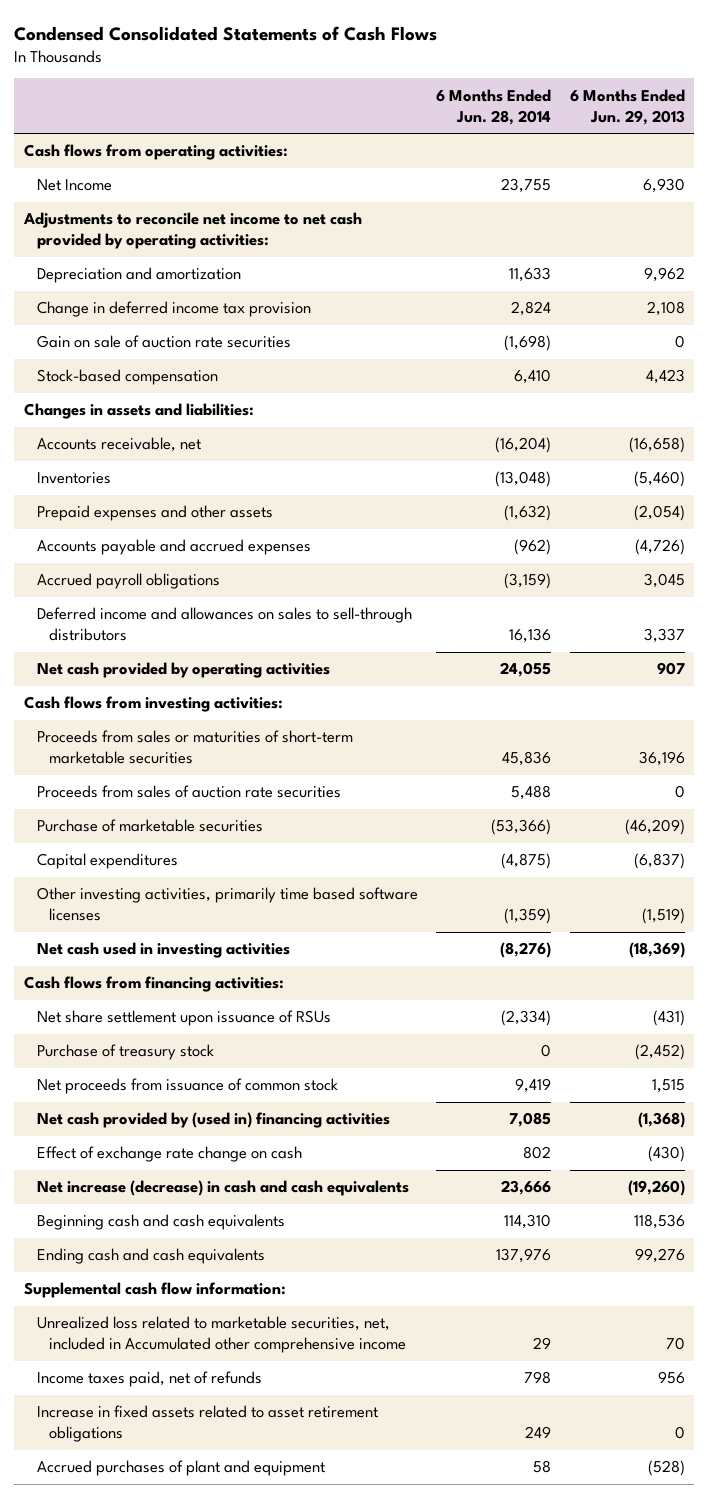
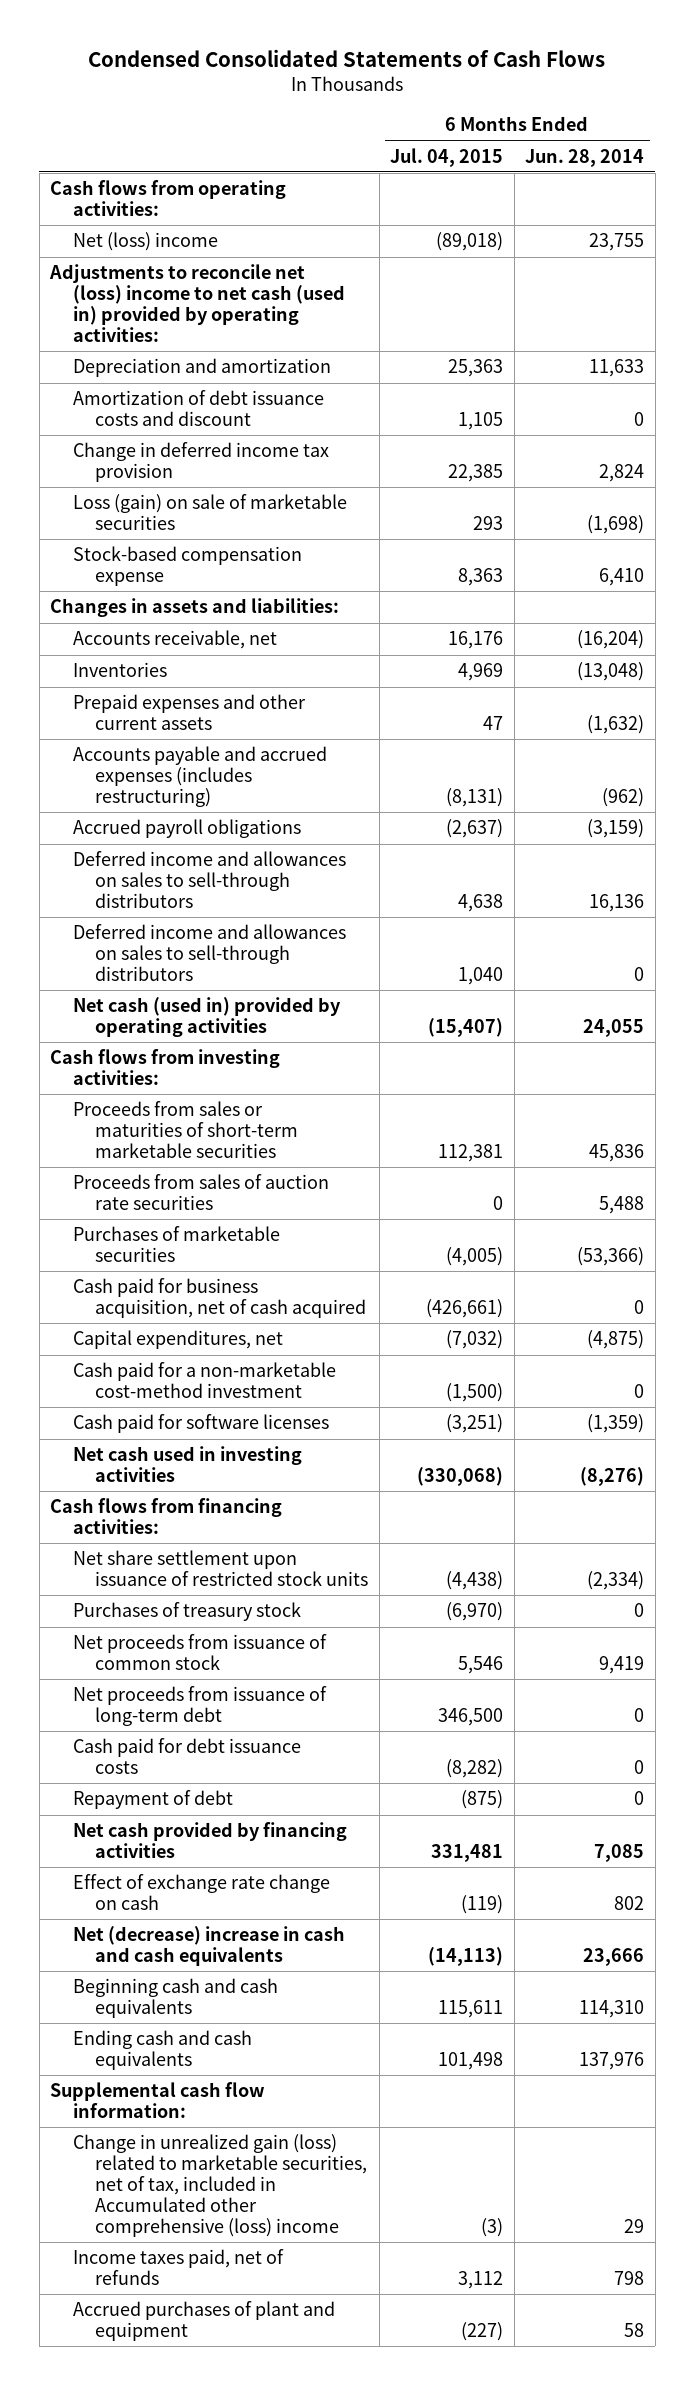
- | 6 Months Ended Jun. 28, 2014 | 6 Months Ended Jun. 29, 2013
+ | 6 Months Ended Jul. 04, 2015 | 6 Months Ended Jun. 28, 2014
- Net Income | 23,755 | 6,930
- Adjustments to reconcile net income to net cash provided by operating activities:
+ Net (loss) income | (89,018) | 23,755
+ Adjustments to reconcile net (loss) income to net cash (used in) provided by operating activities:
+ Amortization of debt issuance costs and discount | 1,105 | 0
- Gain on sale of auction rate securities | (1,698) | 0
- Stock-based compensation | 6,410 | 4,423
+ Loss (gain) on sale of marketable securities | 293 | (1,698)
+ Stock-based compensation expense | 8,363 | 6,410
- Prepaid expenses and other assets | (1,632) | (2,054)
- Accounts payable and accrued expenses | (962) | (4,726)
+ Prepaid expenses and other current assets | 47 | (1,632)
+ Accounts payable and accrued expenses (includes restructuring) | (8,131) | (962)
- Net cash provided by operating activities | 24,055 | 907
+ Deferred income and allowances on sales to sell-through distributors | 1,040 | 0
+ Net cash (used in) provided by operating activities | (15,407) | 24,055
- Purchase of marketable securities | (53,366) | (46,209)
- Capital expenditures | (4,875) | (6,837)
- Other investing activities, primarily time based software licenses | (1,359) | (1,519)
+ Purchases of marketable securities | (4,005) | (53,366)
+ Cash paid for business acquisition, net of cash acquired | (426,661) | 0
+ Capital expenditures, net | (7,032) | (4,875)
+ Cash paid for a non-marketable cost-method investment | (1,500) | 0
+ Cash paid for software licenses | (3,251) | (1,359)
- Net share settlement upon issuance of RSUs | (2,334) | (431)
- Purchase of treasury stock | 0 | (2,452)
+ Net share settlement upon issuance of restricted stock units | (4,438) | (2,334)
+ Purchases of treasury stock | (6,970) | 0
- Net cash provided by (used in) financing activities | 7,085 | (1,368)
+ Net proceeds from issuance of long-term debt | 346,500 | 0
+ Cash paid for debt issuance costs | (8,282) | 0
+ Repayment of debt | (875) | 0
+ Net cash provided by financing activities | 331,481 | 7,085
- Net increase (decrease) in cash and cash equivalents | 23,666 | (19,260)
+ Net (decrease) increase in cash and cash equivalents | (14,113) | 23,666
- Unrealized loss related to marketable securities, net, included in Accumulated other comprehensive income | 29 | 70
+ Change in unrealized gain (loss) related to marketable securities, net of tax, included in Accumulated other comprehensive (loss) income | (3) | 29
- Increase in fixed assets related to asset retirement obligations | 249 | 0

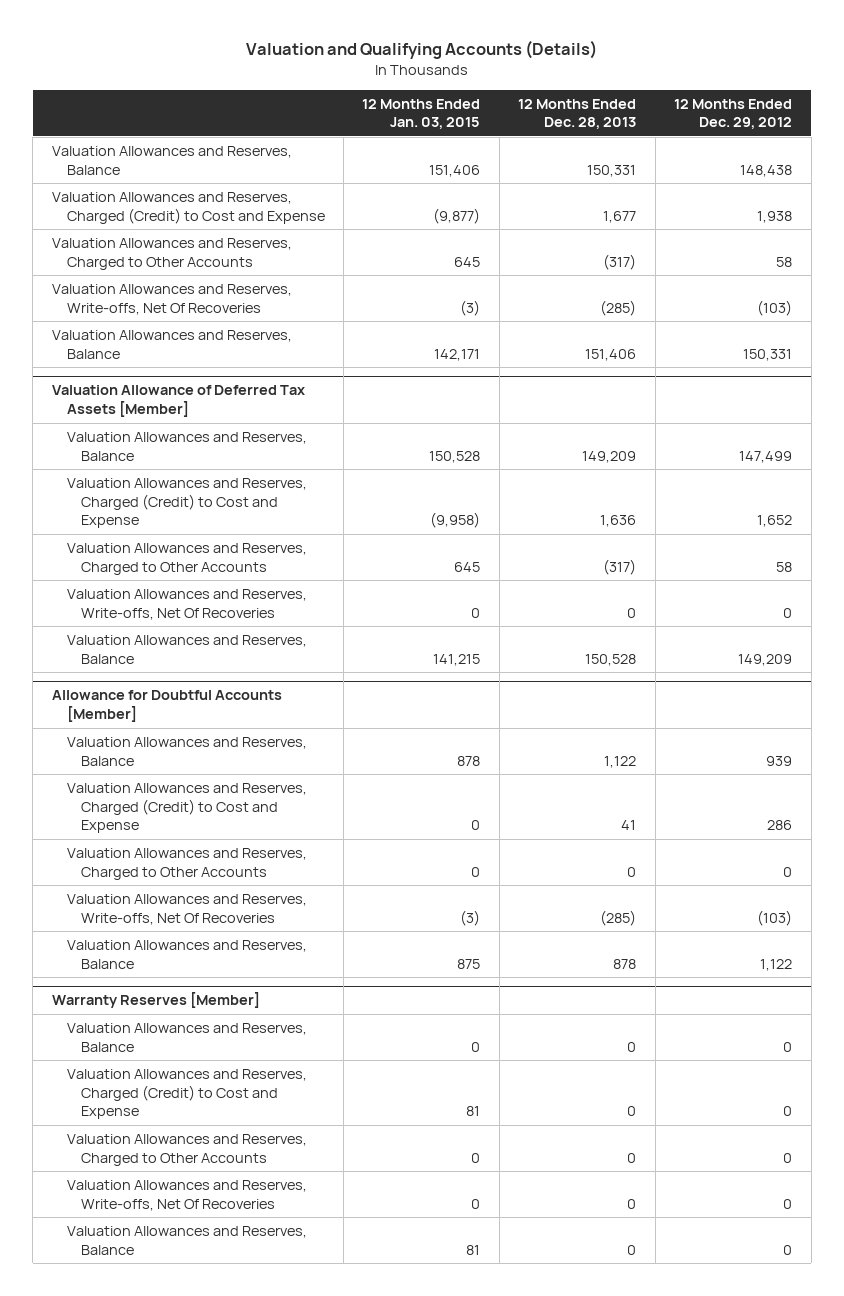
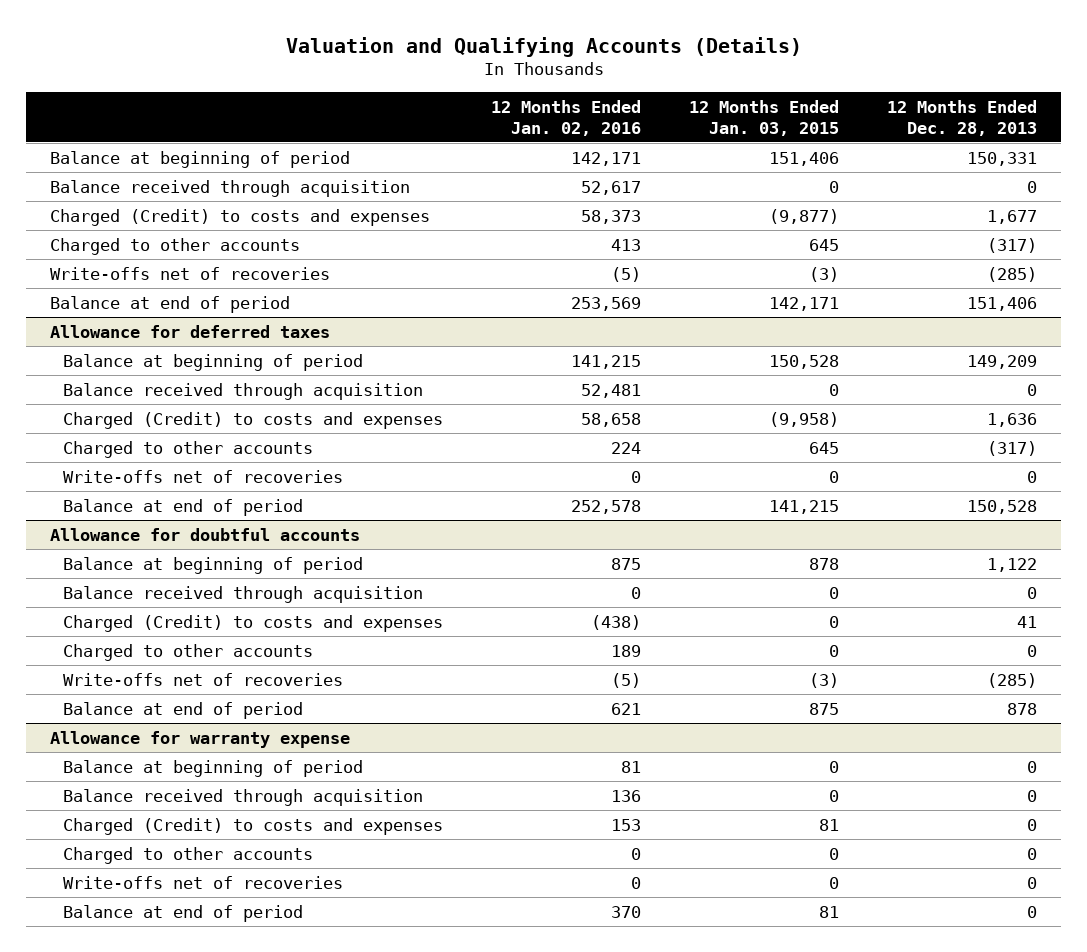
- | 12 Months Ended Jan. 03, 2015 | 12 Months Ended Dec. 28, 2013 | 12 Months Ended Dec. 29, 2012
+ | 12 Months Ended Jan. 02, 2016 | 12 Months Ended Jan. 03, 2015 | 12 Months Ended Dec. 28, 2013
- Valuation Allowances and Reserves, Balance | 151,406 | 150,331 | 148,438
- Valuation Allowances and Reserves, Charged (Credit) to Cost and Expense | (9,877) | 1,677 | 1,938
- Valuation Allowances and Reserves, Charged to Other Accounts | 645 | (317) | 58
- Valuation Allowances and Reserves, Write-offs, Net Of Recoveries | (3) | (285) | (103)
- Valuation Allowances and Reserves, Balance | 142,171 | 151,406 | 150,331
- Valuation Allowance of Deferred Tax Assets [Member]
- Valuation Allowances and Reserves, Balance | 150,528 | 149,209 | 147,499
- Valuation Allowances and Reserves, Charged (Credit) to Cost and Expense | (9,958) | 1,636 | 1,652
- Valuation Allowances and Reserves, Charged to Other Accounts | 645 | (317) | 58
- Valuation Allowances and Reserves, Write-offs, Net Of Recoveries | 0 | 0 | 0
- Valuation Allowances and Reserves, Balance | 141,215 | 150,528 | 149,209
- Allowance for Doubtful Accounts [Member]
- Valuation Allowances and Reserves, Balance | 878 | 1,122 | 939
- Valuation Allowances and Reserves, Charged (Credit) to Cost and Expense | 0 | 41 | 286
- Valuation Allowances and Reserves, Charged to Other Accounts | 0 | 0 | 0
- Valuation Allowances and Reserves, Write-offs, Net Of Recoveries | (3) | (285) | (103)
- Valuation Allowances and Reserves, Balance | 875 | 878 | 1,122
- Warranty Reserves [Member]
- Valuation Allowances and Reserves, Balance | 0 | 0 | 0
- Valuation Allowances and Reserves, Charged (Credit) to Cost and Expense | 81 | 0 | 0
- Valuation Allowances and Reserves, Charged to Other Accounts | 0 | 0 | 0
- Valuation Allowances and Reserves, Write-offs, Net Of Recoveries | 0 | 0 | 0
- Valuation Allowances and Reserves, Balance | 81 | 0 | 0
+ Balance at beginning of period | 142,171 | 151,406 | 150,331
+ Balance received through acquisition | 52,617 | 0 | 0
+ Charged (Credit) to costs and expenses | 58,373 | (9,877) | 1,677
+ Charged to other accounts | 413 | 645 | (317)
+ Write-offs net of recoveries | (5) | (3) | (285)
+ Balance at end of period | 253,569 | 142,171 | 151,406
+ Allowance for deferred taxes
+ Balance at beginning of period | 141,215 | 150,528 | 149,209
+ Balance received through acquisition | 52,481 | 0 | 0
+ Charged (Credit) to costs and expenses | 58,658 | (9,958) | 1,636
+ Charged to other accounts | 224 | 645 | (317)
+ Write-offs net of recoveries | 0 | 0 | 0
+ Balance at end of period | 252,578 | 141,215 | 150,528
+ Allowance for doubtful accounts
+ Balance at beginning of period | 875 | 878 | 1,122
+ Balance received through acquisition | 0 | 0 | 0
+ Charged (Credit) to costs and expenses | (438) | 0 | 41
+ Charged to other accounts | 189 | 0 | 0
+ Write-offs net of recoveries | (5) | (3) | (285)
+ Balance at end of period | 621 | 875 | 878
+ Allowance for warranty expense
+ Balance at beginning of period | 81 | 0 | 0
+ Balance received through acquisition | 136 | 0 | 0
+ Charged (Credit) to costs and expenses | 153 | 81 | 0
+ Charged to other accounts | 0 | 0 | 0
+ Write-offs net of recoveries | 0 | 0 | 0
+ Balance at end of period | 370 | 81 | 0

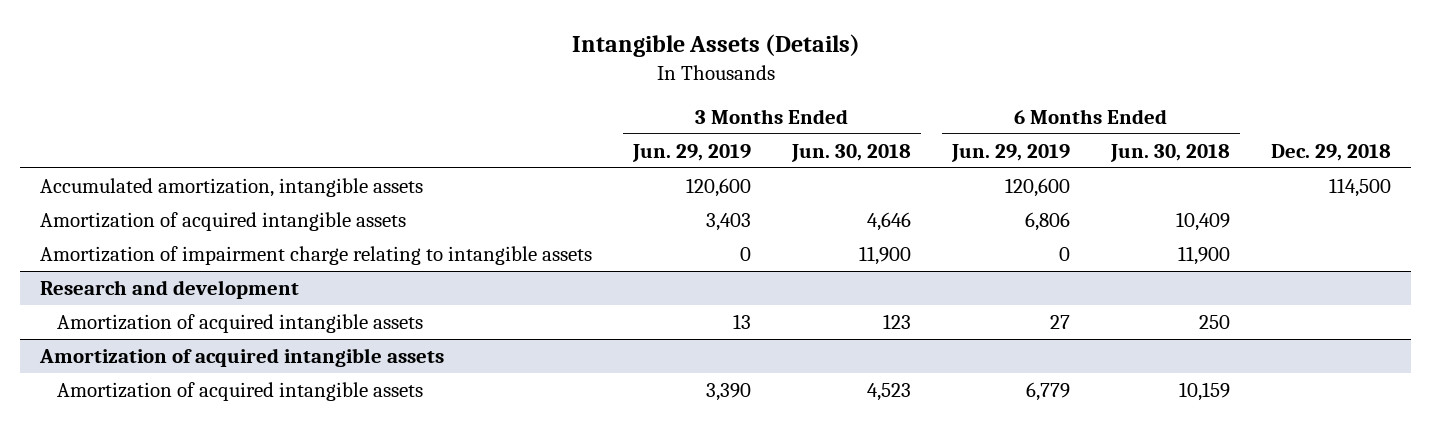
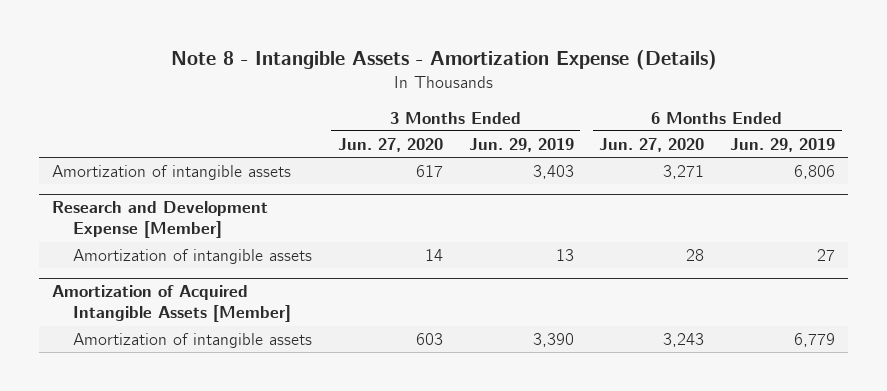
- Intangible Assets (Details)
+ Note 8 - Intangible Assets - Amortization Expense (Details)
- | 3 Months Ended Jun. 29, 2019 | 3 Months Ended Jun. 30, 2018 | 6 Months Ended Jun. 29, 2019 | 6 Months Ended Jun. 30, 2018 | Dec. 29, 2018
+ | 3 Months Ended Jun. 27, 2020 | 3 Months Ended Jun. 29, 2019 | 6 Months Ended Jun. 27, 2020 | 6 Months Ended Jun. 29, 2019
- Accumulated amortization, intangible assets | 120,600 | | 120,600 | | 114,500
- Amortization of acquired intangible assets | 3,403 | 4,646 | 6,806 | 10,409 |
- Amortization of impairment charge relating to intangible assets | 0 | 11,900 | 0 | 11,900 |
- Research and development
- Amortization of acquired intangible assets | 13 | 123 | 27 | 250 |
- Amortization of acquired intangible assets
- Amortization of acquired intangible assets | 3,390 | 4,523 | 6,779 | 10,159 |
+ Amortization of intangible assets | 617 | 3,403 | 3,271 | 6,806
+ Research and Development Expense [Member]
+ Amortization of intangible assets | 14 | 13 | 28 | 27
+ Amortization of Acquired Intangible Assets [Member]
+ Amortization of intangible assets | 603 | 3,390 | 3,243 | 6,779

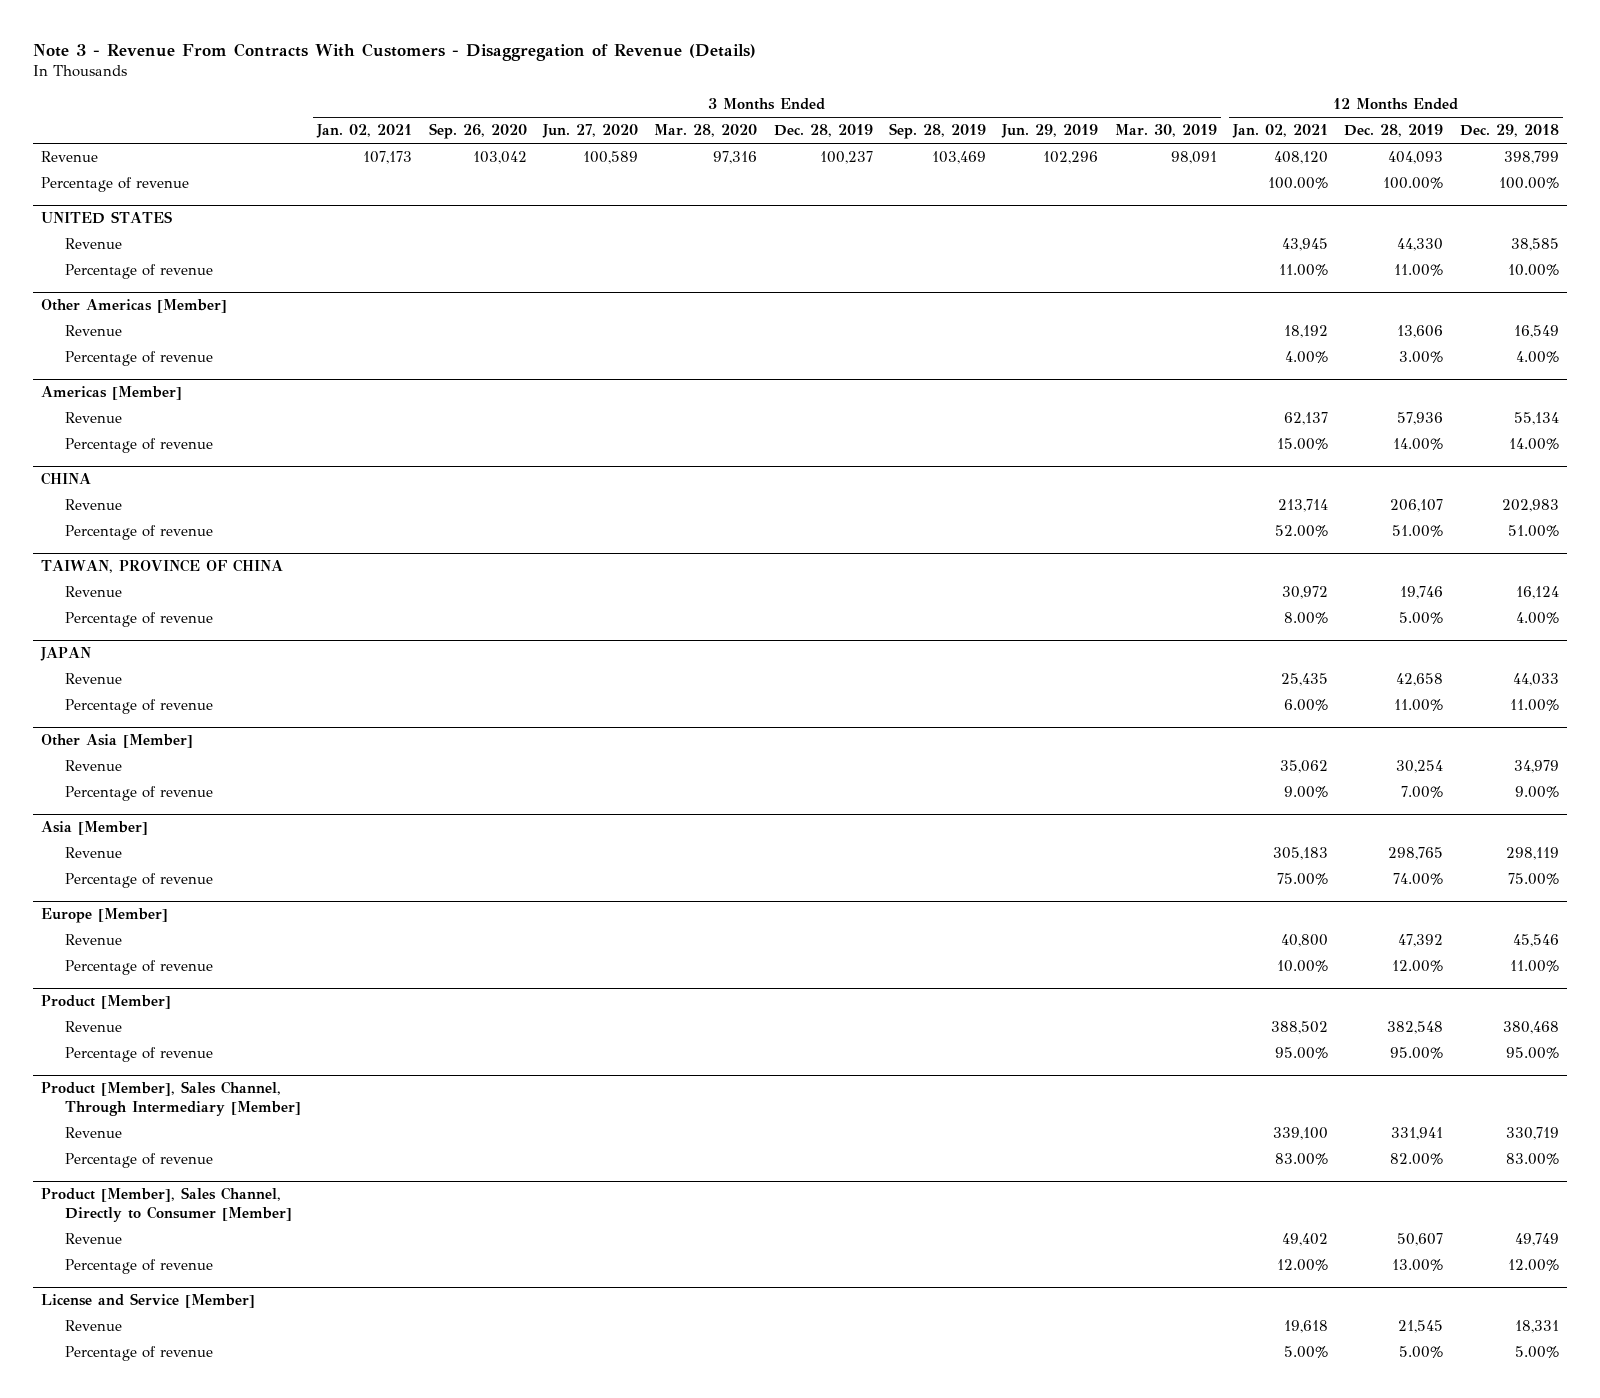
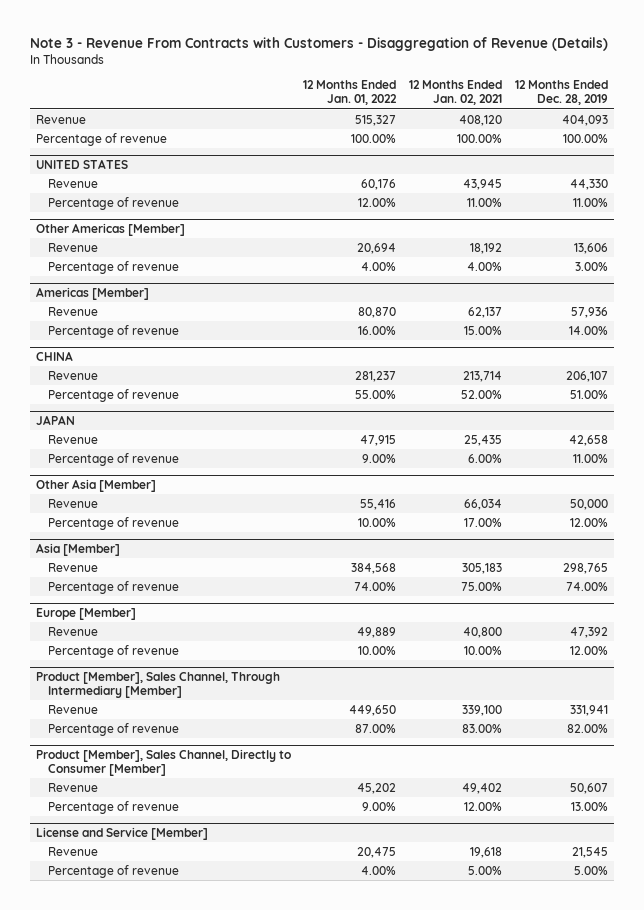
- Note 3 - Revenue From Contracts With Customers - Disaggregation of Revenue (Details)
+ Note 3 - Revenue From Contracts with Customers - Disaggregation of Revenue (Details)
- | 3 Months Ended Jan. 02, 2021 | 3 Months Ended Sep. 26, 2020 | 3 Months Ended Jun. 27, 2020 | 3 Months Ended Mar. 28, 2020 | 3 Months Ended Dec. 28, 2019 | 3 Months Ended Sep. 28, 2019 | 3 Months Ended Jun. 29, 2019 | 3 Months Ended Mar. 30, 2019 | 12 Months Ended Jan. 02, 2021 | 12 Months Ended Dec. 28, 2019 | 12 Months Ended Dec. 29, 2018
+ | 12 Months Ended Jan. 01, 2022 | 12 Months Ended Jan. 02, 2021 | 12 Months Ended Dec. 28, 2019
- TAIWAN, PROVINCE OF CHINA
- Revenue | | | | | | | | | 30,972 | 19,746 | 16,124
- Percentage of revenue | | | | | | | | | 8.00% | 5.00% | 4.00%
@ Other Asia [Member]
- Revenue | | | | | | | | | 35,062 | 30,254 | 34,979
- Percentage of revenue | | | | | | | | | 9.00% | 7.00% | 9.00%
+ Revenue | 55,416 | 66,034 | 50,000
+ Percentage of revenue | 10.00% | 17.00% | 12.00%
- Product [Member]
- Revenue | | | | | | | | | 388,502 | 382,548 | 380,468
- Percentage of revenue | | | | | | | | | 95.00% | 95.00% | 95.00%

